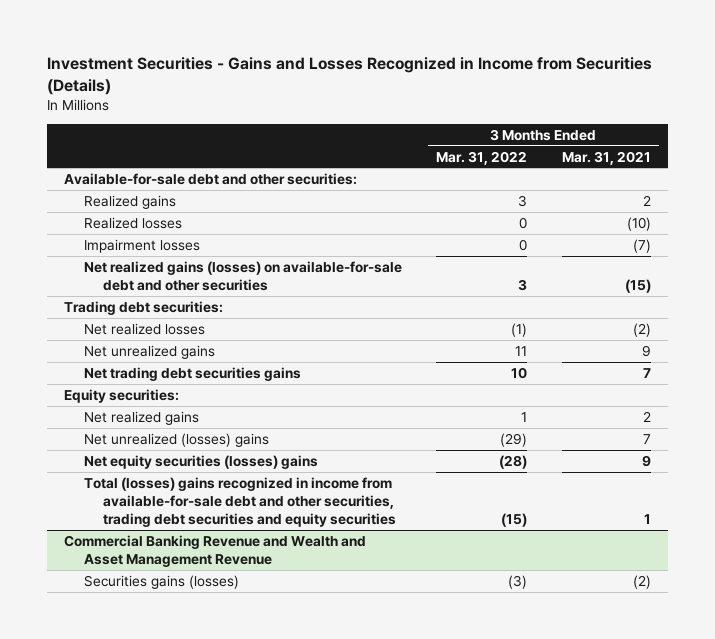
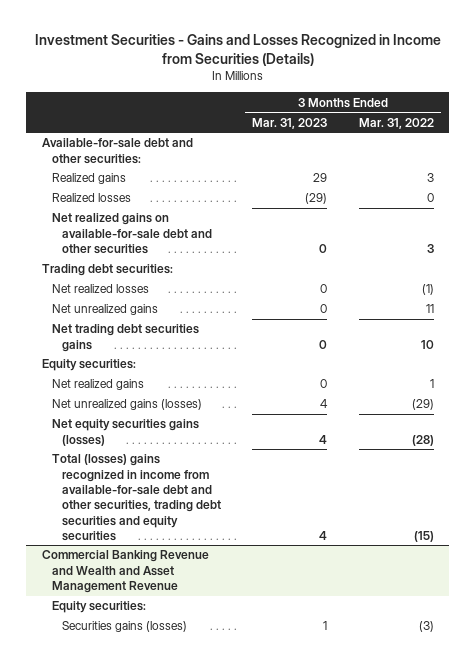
- | 3 Months Ended Mar. 31, 2022 | 3 Months Ended Mar. 31, 2021
+ | 3 Months Ended Mar. 31, 2023 | 3 Months Ended Mar. 31, 2022
- Impairment losses | 0 | (7)
- Net realized gains (losses) on available-for-sale debt and other securities | 3 | (15)
+ Net realized gains on available-for-sale debt and other securities | 0 | 3
- Net unrealized (losses) gains | (29) | 7
- Net equity securities (losses) gains | (28) | 9
+ Net unrealized gains (losses) | 4 | (29)
+ Net equity securities gains (losses) | 4 | (28)
@ Commercial Banking Revenue and Wealth and Asset Management Revenue
+ Equity securities:

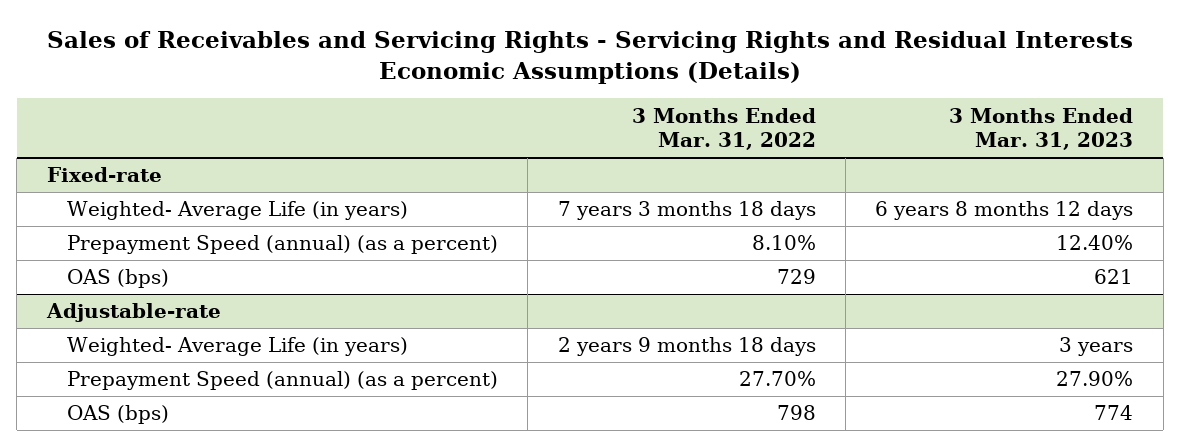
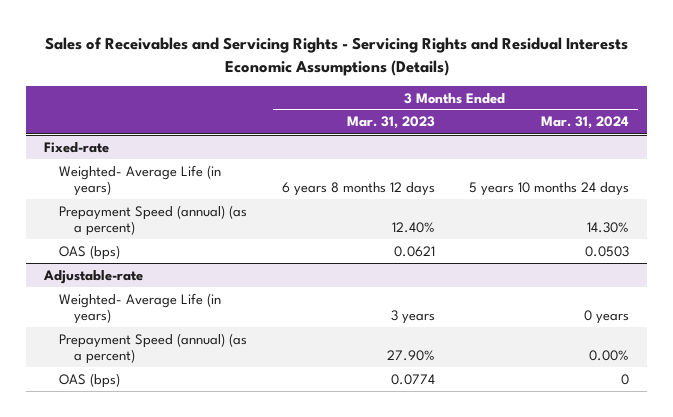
- | 3 Months Ended Mar. 31, 2022 | 3 Months Ended Mar. 31, 2023
+ | 3 Months Ended Mar. 31, 2023 | 3 Months Ended Mar. 31, 2024
@ Fixed-rate
- OAS (bps) | 729 | 621
+ OAS (bps) | 0.0621 | 0.0503
@ Adjustable-rate
- OAS (bps) | 798 | 774
+ OAS (bps) | 0.0774 | 0

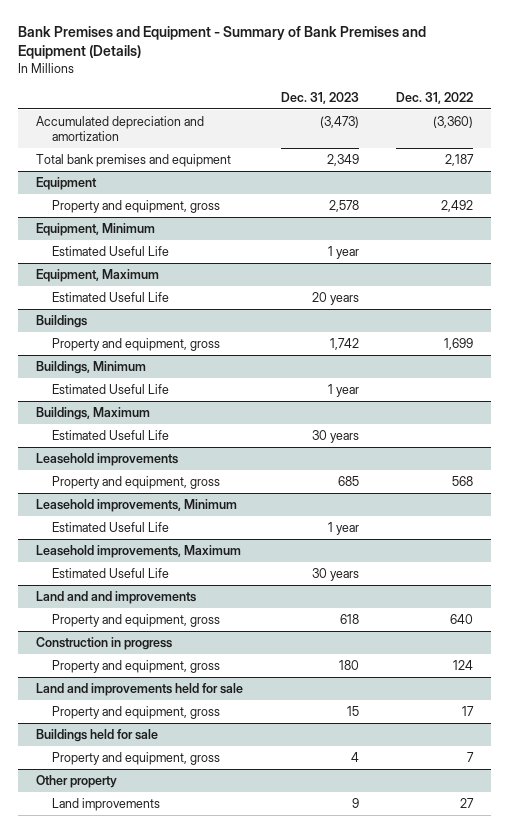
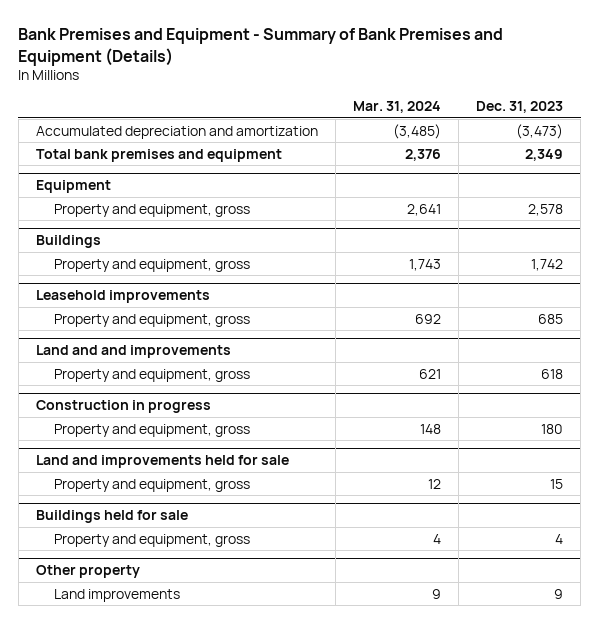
- | Dec. 31, 2023 | Dec. 31, 2022
+ | Mar. 31, 2024 | Dec. 31, 2023
- Equipment, Minimum
- Estimated Useful Life | 1 year |
- Equipment, Maximum
- Estimated Useful Life | 20 years |
- Buildings, Minimum
- Estimated Useful Life | 1 year |
- Buildings, Maximum
- Estimated Useful Life | 30 years |
- Leasehold improvements, Minimum
- Estimated Useful Life | 1 year |
- Leasehold improvements, Maximum
- Estimated Useful Life | 30 years |

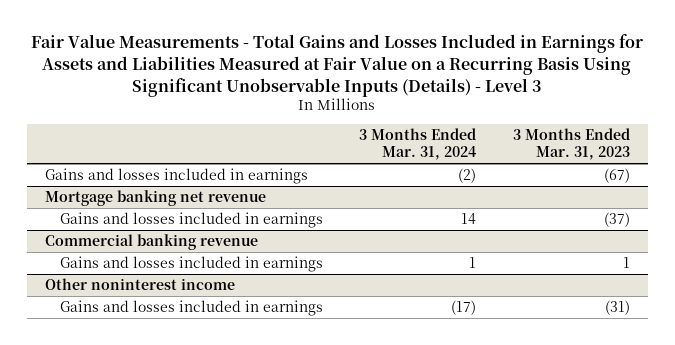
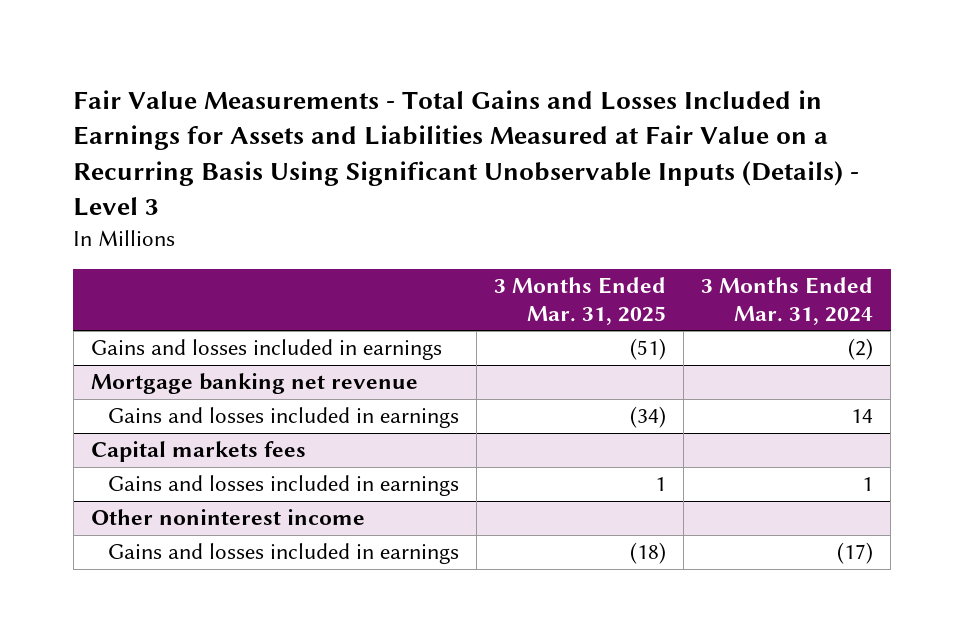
- | 3 Months Ended Mar. 31, 2024 | 3 Months Ended Mar. 31, 2023
+ | 3 Months Ended Mar. 31, 2025 | 3 Months Ended Mar. 31, 2024
- Commercial banking revenue
+ Capital markets fees

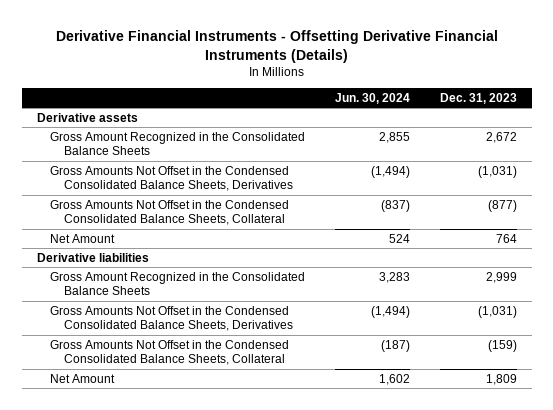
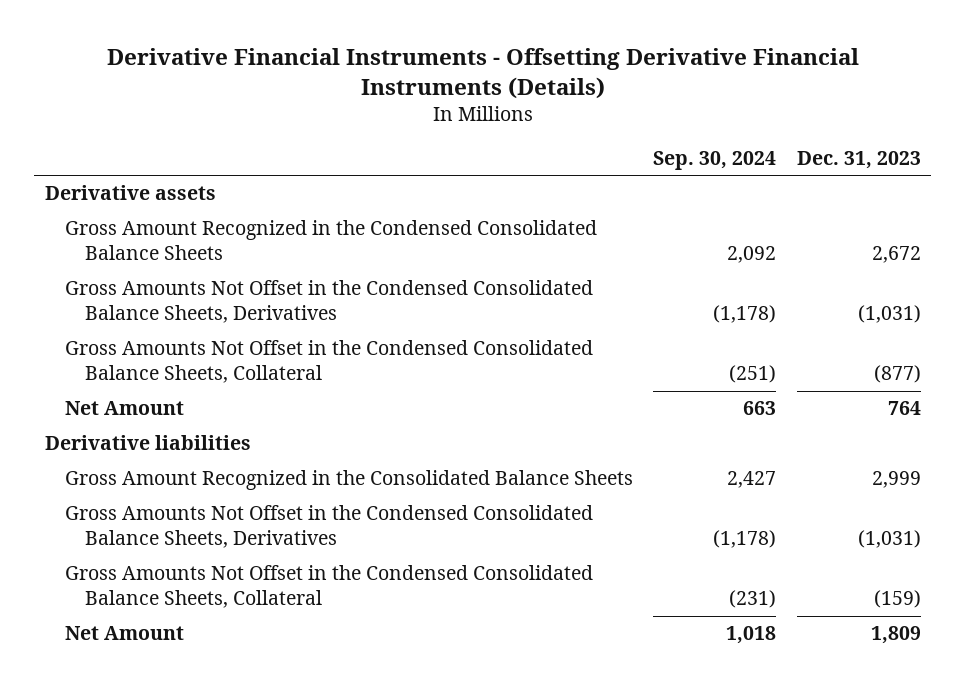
- | Jun. 30, 2024 | Dec. 31, 2023
+ | Sep. 30, 2024 | Dec. 31, 2023
- Gross Amount Recognized in the Consolidated Balance Sheets | 2,855 | 2,672
+ Gross Amount Recognized in the Condensed Consolidated Balance Sheets | 2,092 | 2,672

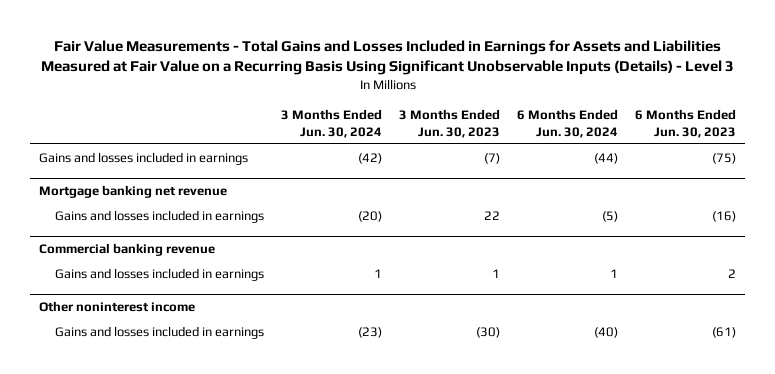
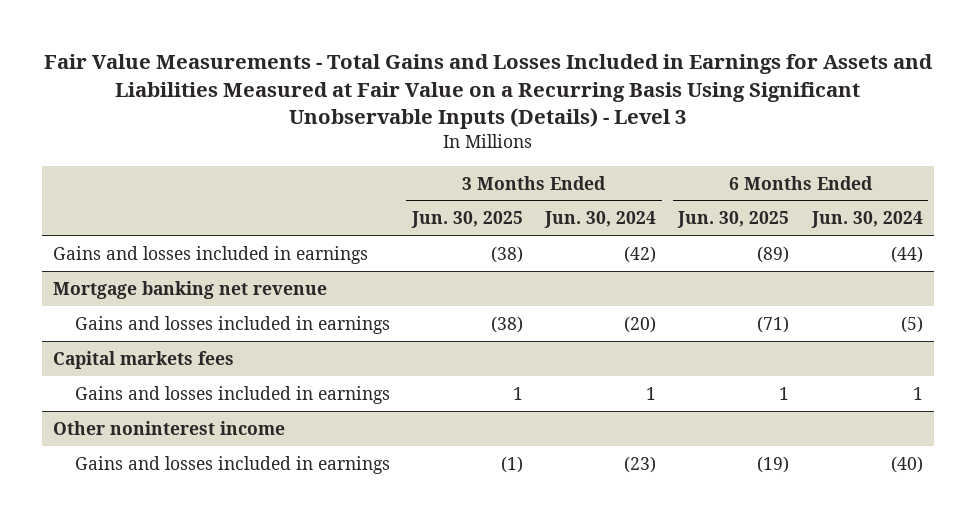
- | 3 Months Ended Jun. 30, 2024 | 3 Months Ended Jun. 30, 2023 | 6 Months Ended Jun. 30, 2024 | 6 Months Ended Jun. 30, 2023
+ | 3 Months Ended Jun. 30, 2025 | 3 Months Ended Jun. 30, 2024 | 6 Months Ended Jun. 30, 2025 | 6 Months Ended Jun. 30, 2024
- Commercial banking revenue
+ Capital markets fees

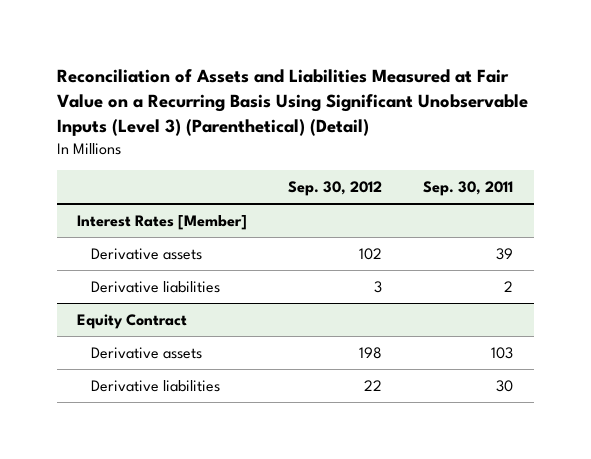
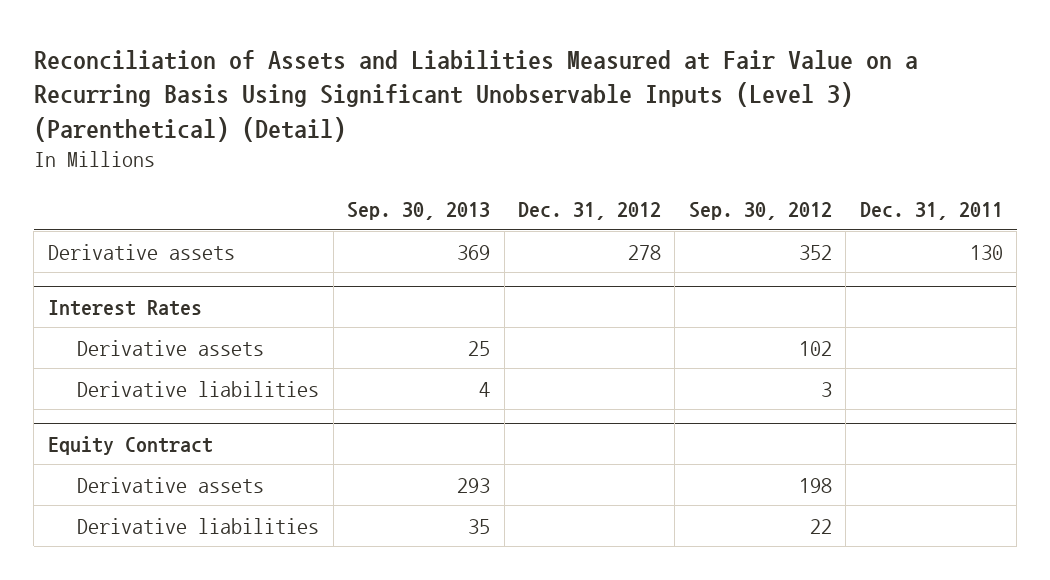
- | Sep. 30, 2012 | Sep. 30, 2011
+ | Sep. 30, 2013 | Dec. 31, 2012 | Sep. 30, 2012 | Dec. 31, 2011
- Interest Rates [Member]
+ Derivative assets | 369 | 278 | 352 | 130
+ Interest Rates

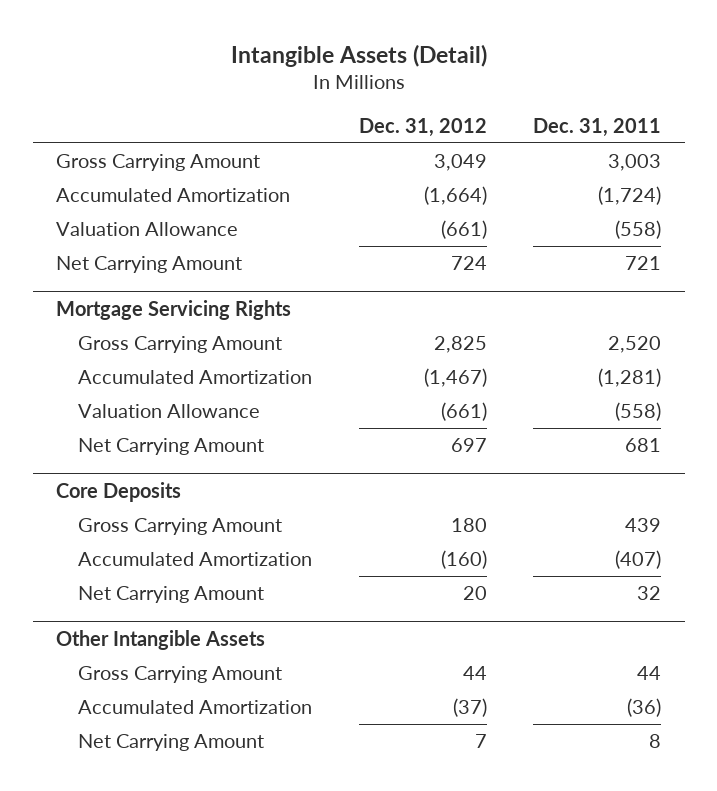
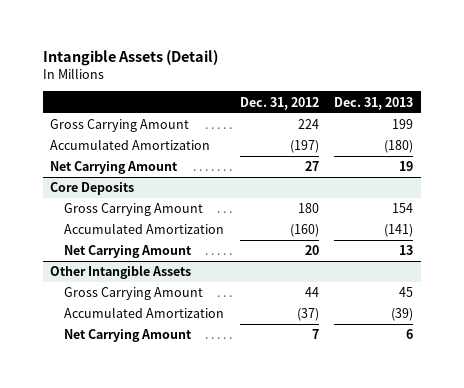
- | Dec. 31, 2012 | Dec. 31, 2011
+ | Dec. 31, 2012 | Dec. 31, 2013
- Gross Carrying Amount | 3,049 | 3,003
- Accumulated Amortization | (1,664) | (1,724)
- Valuation Allowance | (661) | (558)
- Net Carrying Amount | 724 | 721
- Mortgage Servicing Rights
- Gross Carrying Amount | 2,825 | 2,520
- Accumulated Amortization | (1,467) | (1,281)
- Valuation Allowance | (661) | (558)
- Net Carrying Amount | 697 | 681
+ Gross Carrying Amount | 224 | 199
+ Accumulated Amortization | (197) | (180)
+ Net Carrying Amount | 27 | 19

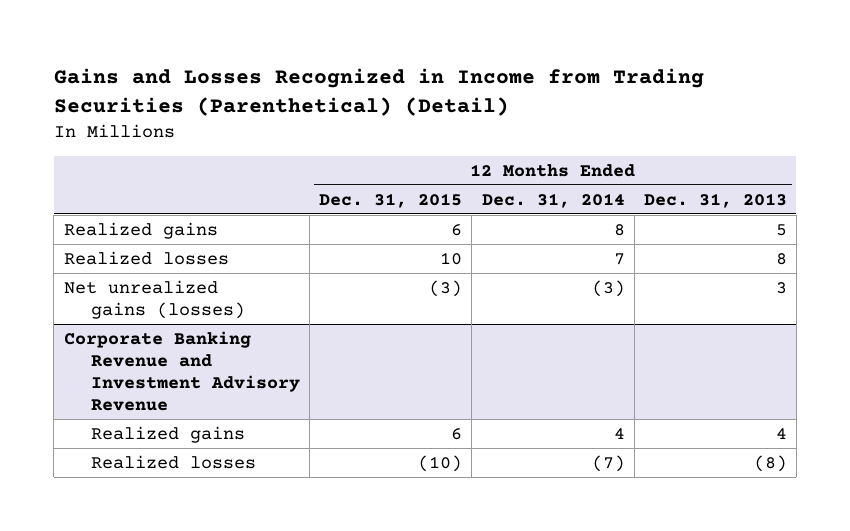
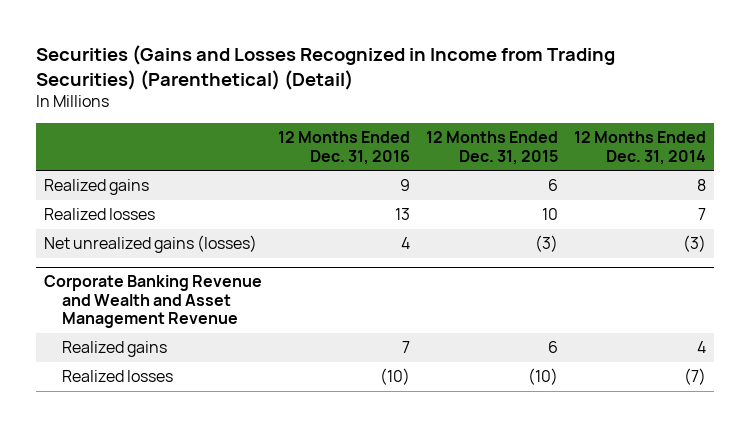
- Gains and Losses Recognized in Income from Trading Securities (Parenthetical) (Detail)
+ Securities (Gains and Losses Recognized in Income from Trading Securities) (Parenthetical) (Detail)
- | 12 Months Ended Dec. 31, 2015 | 12 Months Ended Dec. 31, 2014 | 12 Months Ended Dec. 31, 2013
+ | 12 Months Ended Dec. 31, 2016 | 12 Months Ended Dec. 31, 2015 | 12 Months Ended Dec. 31, 2014
- Corporate Banking Revenue and Investment Advisory Revenue
+ Corporate Banking Revenue and Wealth and Asset Management Revenue

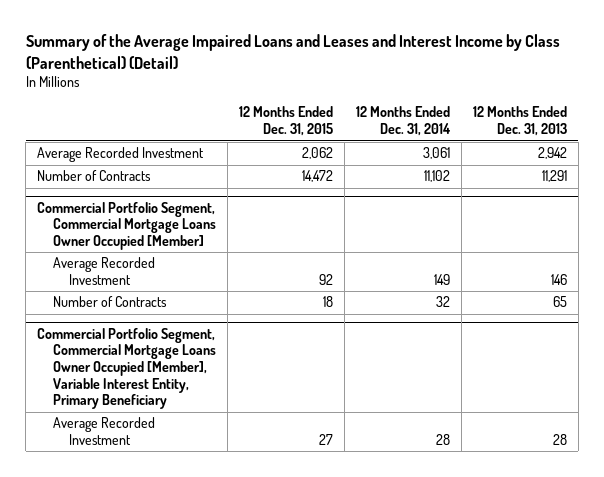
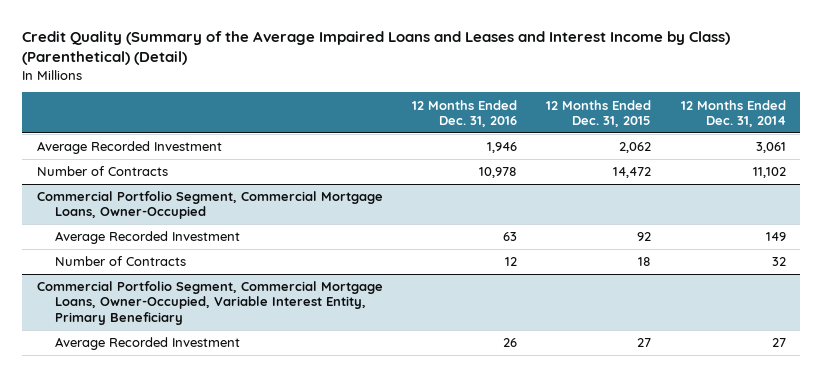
- Summary of the Average Impaired Loans and Leases and Interest Income by Class (Parenthetical) (Detail)
+ Credit Quality (Summary of the Average Impaired Loans and Leases and Interest Income by Class) (Parenthetical) (Detail)
- | 12 Months Ended Dec. 31, 2015 | 12 Months Ended Dec. 31, 2014 | 12 Months Ended Dec. 31, 2013
+ | 12 Months Ended Dec. 31, 2016 | 12 Months Ended Dec. 31, 2015 | 12 Months Ended Dec. 31, 2014
- Commercial Portfolio Segment, Commercial Mortgage Loans Owner Occupied [Member]
+ Commercial Portfolio Segment, Commercial Mortgage Loans, Owner-Occupied
- Commercial Portfolio Segment, Commercial Mortgage Loans Owner Occupied [Member], Variable Interest Entity, Primary Beneficiary
- Average Recorded Investment | 27 | 28 | 28
+ Commercial Portfolio Segment, Commercial Mortgage Loans, Owner-Occupied, Variable Interest Entity, Primary Beneficiary
+ Average Recorded Investment | 26 | 27 | 27

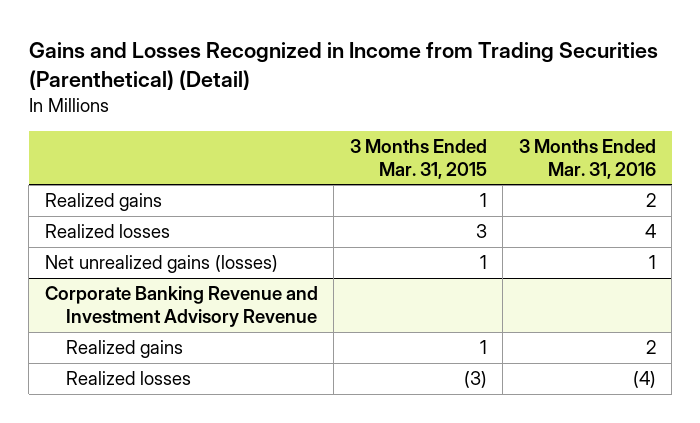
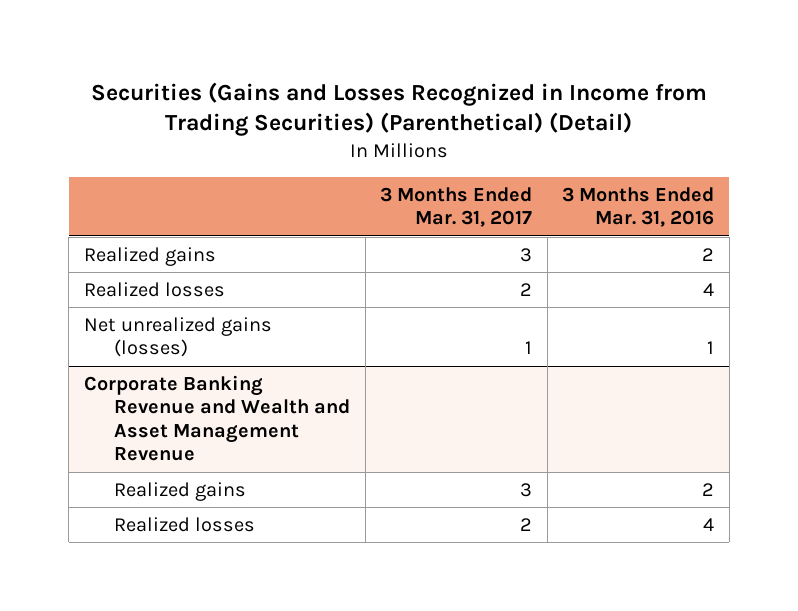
- Gains and Losses Recognized in Income from Trading Securities (Parenthetical) (Detail)
+ Securities (Gains and Losses Recognized in Income from Trading Securities) (Parenthetical) (Detail)
- | 3 Months Ended Mar. 31, 2015 | 3 Months Ended Mar. 31, 2016
+ | 3 Months Ended Mar. 31, 2017 | 3 Months Ended Mar. 31, 2016
- Corporate Banking Revenue and Investment Advisory Revenue
+ Corporate Banking Revenue and Wealth and Asset Management Revenue
- Realized losses | (3) | (4)
+ Realized losses | 2 | 4

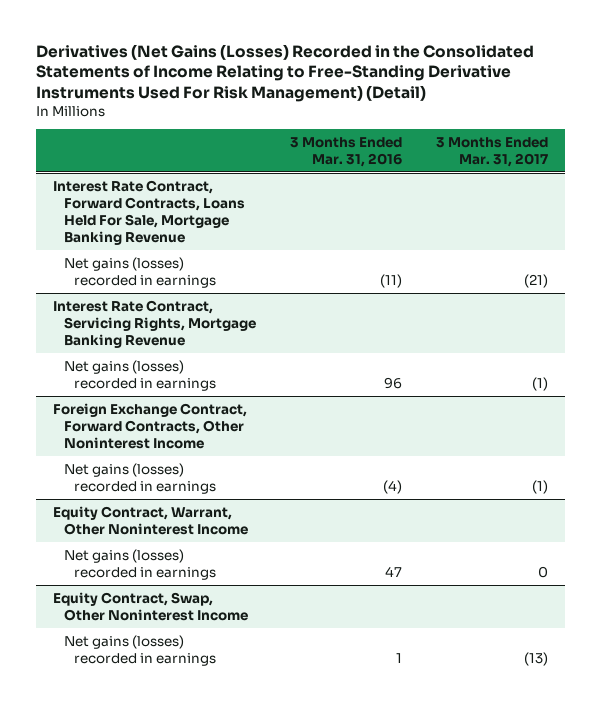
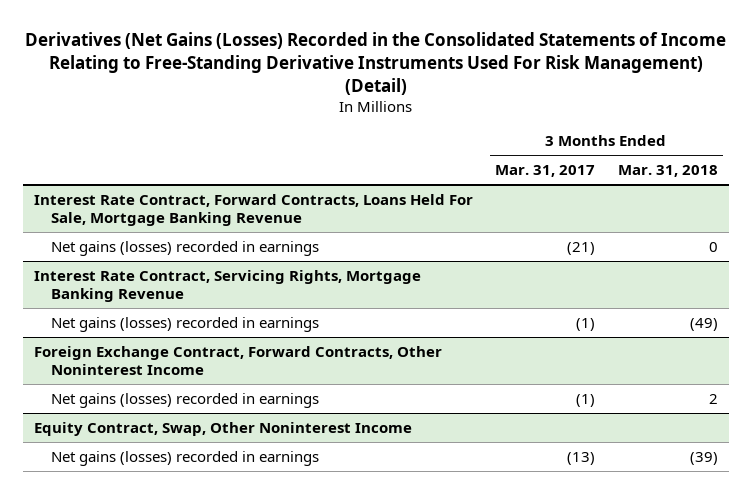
- | 3 Months Ended Mar. 31, 2016 | 3 Months Ended Mar. 31, 2017
+ | 3 Months Ended Mar. 31, 2017 | 3 Months Ended Mar. 31, 2018
- Equity Contract, Warrant, Other Noninterest Income
- Net gains (losses) recorded in earnings | 47 | 0

